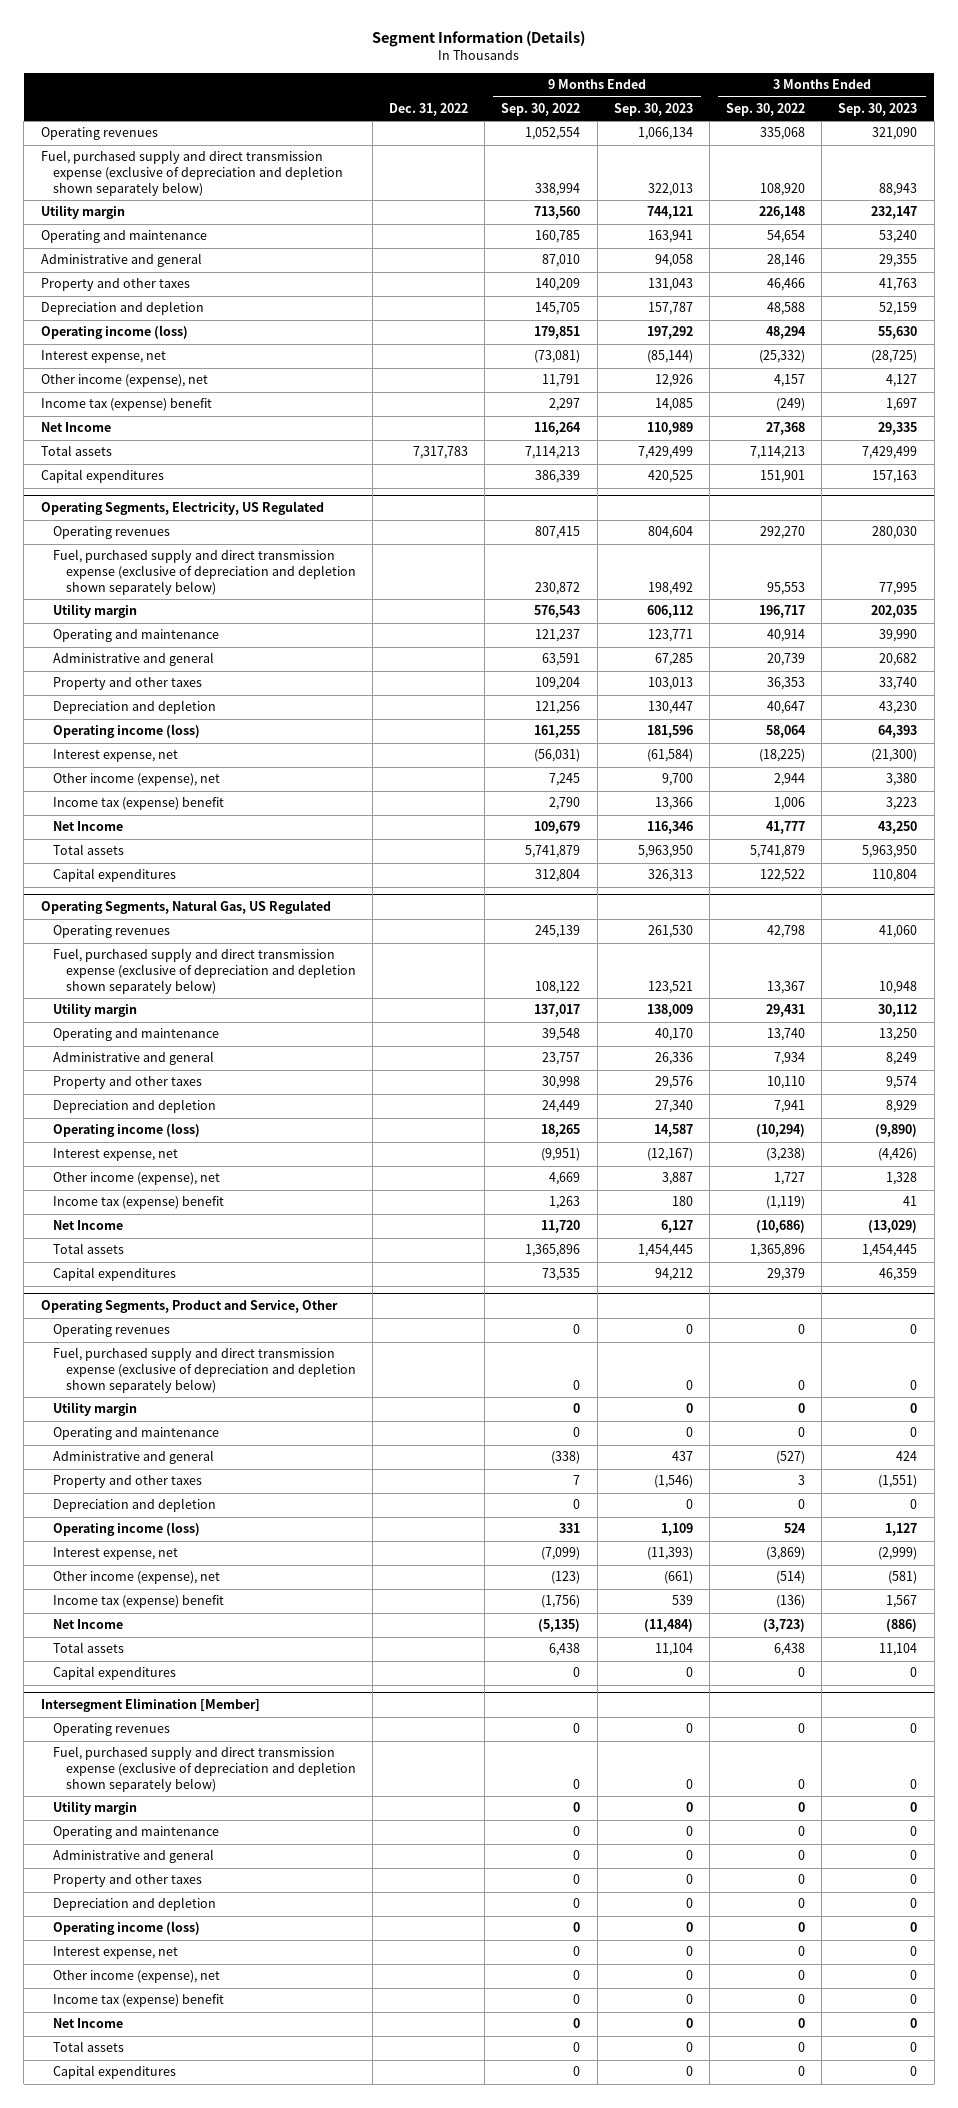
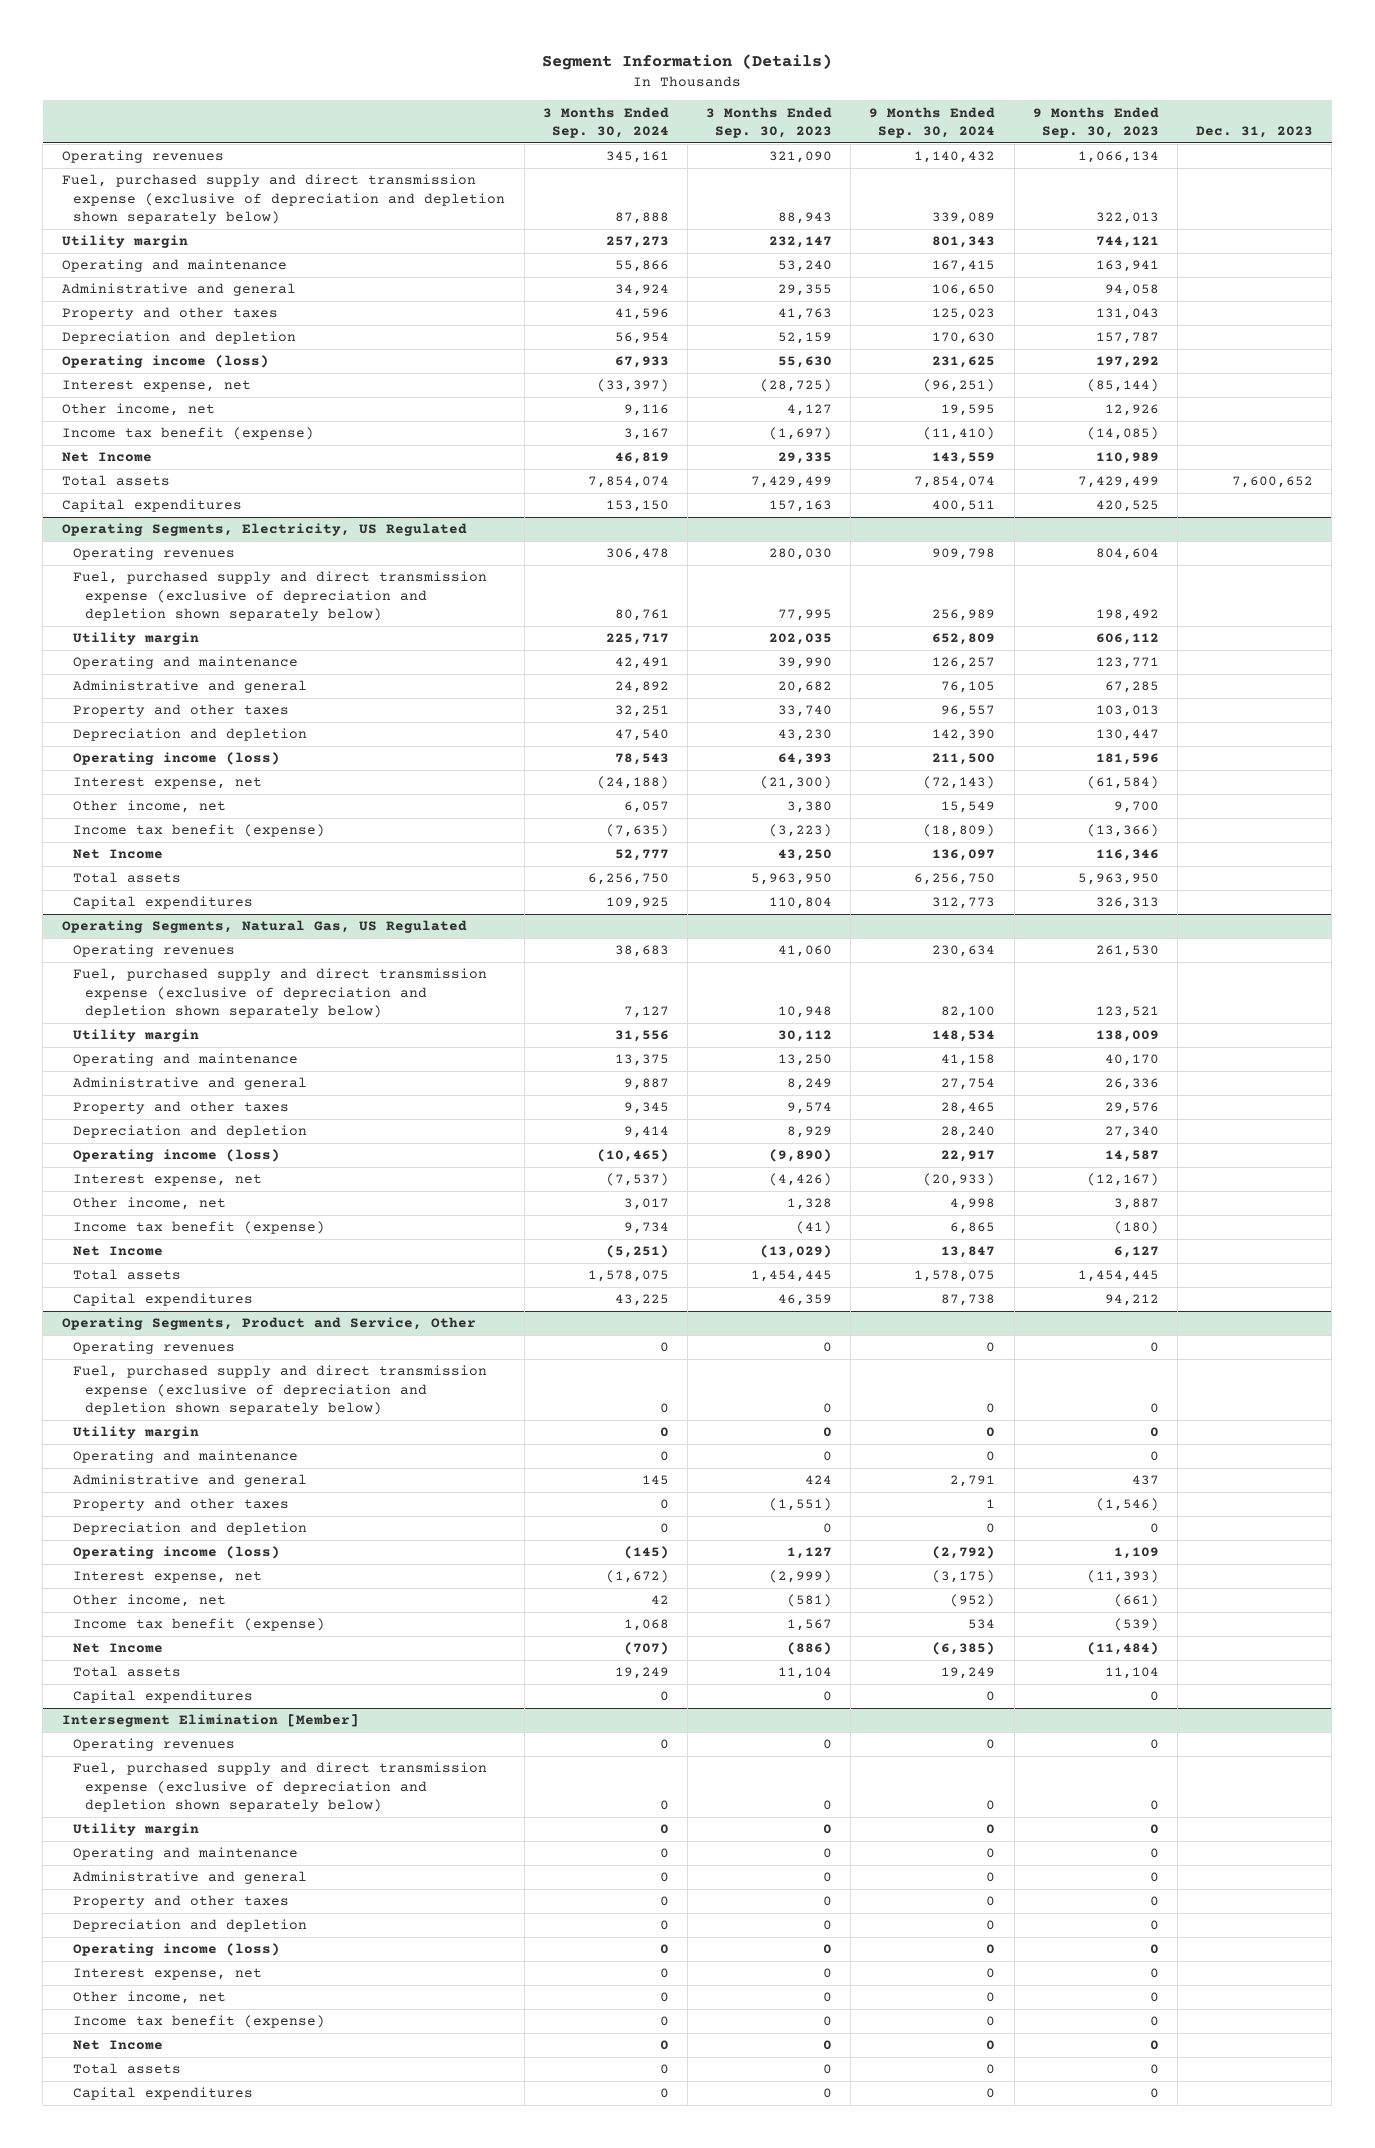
- | Dec. 31, 2022 | 9 Months Ended Sep. 30, 2022 | 9 Months Ended Sep. 30, 2023 | 3 Months Ended Sep. 30, 2022 | 3 Months Ended Sep. 30, 2023
+ | 3 Months Ended Sep. 30, 2024 | 3 Months Ended Sep. 30, 2023 | 9 Months Ended Sep. 30, 2024 | 9 Months Ended Sep. 30, 2023 | Dec. 31, 2023
- Other income (expense), net | | 11,791 | 12,926 | 4,157 | 4,127
- Income tax (expense) benefit | | 2,297 | 14,085 | (249) | 1,697
+ Other income, net | 9,116 | 4,127 | 19,595 | 12,926 |
+ Income tax benefit (expense) | 3,167 | (1,697) | (11,410) | (14,085) |
@ Operating Segments, Electricity, US Regulated
- Other income (expense), net | | 7,245 | 9,700 | 2,944 | 3,380
- Income tax (expense) benefit | | 2,790 | 13,366 | 1,006 | 3,223
+ Other income, net | 6,057 | 3,380 | 15,549 | 9,700 |
+ Income tax benefit (expense) | (7,635) | (3,223) | (18,809) | (13,366) |
@ Operating Segments, Natural Gas, US Regulated
- Other income (expense), net | | 4,669 | 3,887 | 1,727 | 1,328
- Income tax (expense) benefit | | 1,263 | 180 | (1,119) | 41
+ Other income, net | 3,017 | 1,328 | 4,998 | 3,887 |
+ Income tax benefit (expense) | 9,734 | (41) | 6,865 | (180) |
@ Operating Segments, Product and Service, Other
- Other income (expense), net | | (123) | (661) | (514) | (581)
- Income tax (expense) benefit | | (1,756) | 539 | (136) | 1,567
+ Other income, net | 42 | (581) | (952) | (661) |
+ Income tax benefit (expense) | 1,068 | 1,567 | 534 | (539) |
@ Intersegment Elimination [Member]
- Other income (expense), net | | 0 | 0 | 0 | 0
- Income tax (expense) benefit | | 0 | 0 | 0 | 0
+ Other income, net | 0 | 0 | 0 | 0 |
+ Income tax benefit (expense) | 0 | 0 | 0 | 0 |

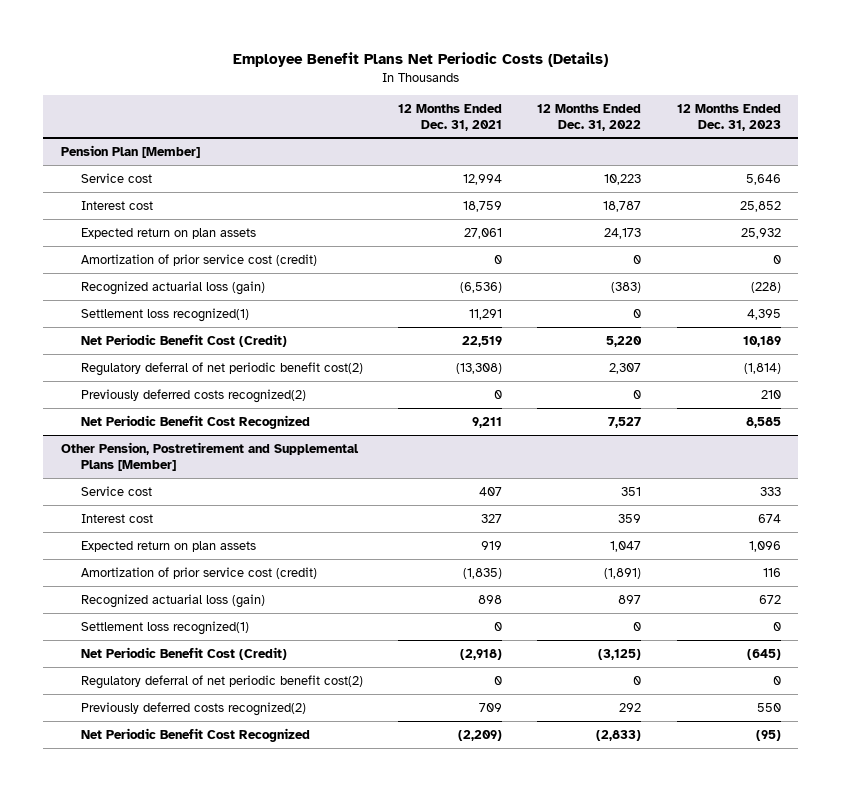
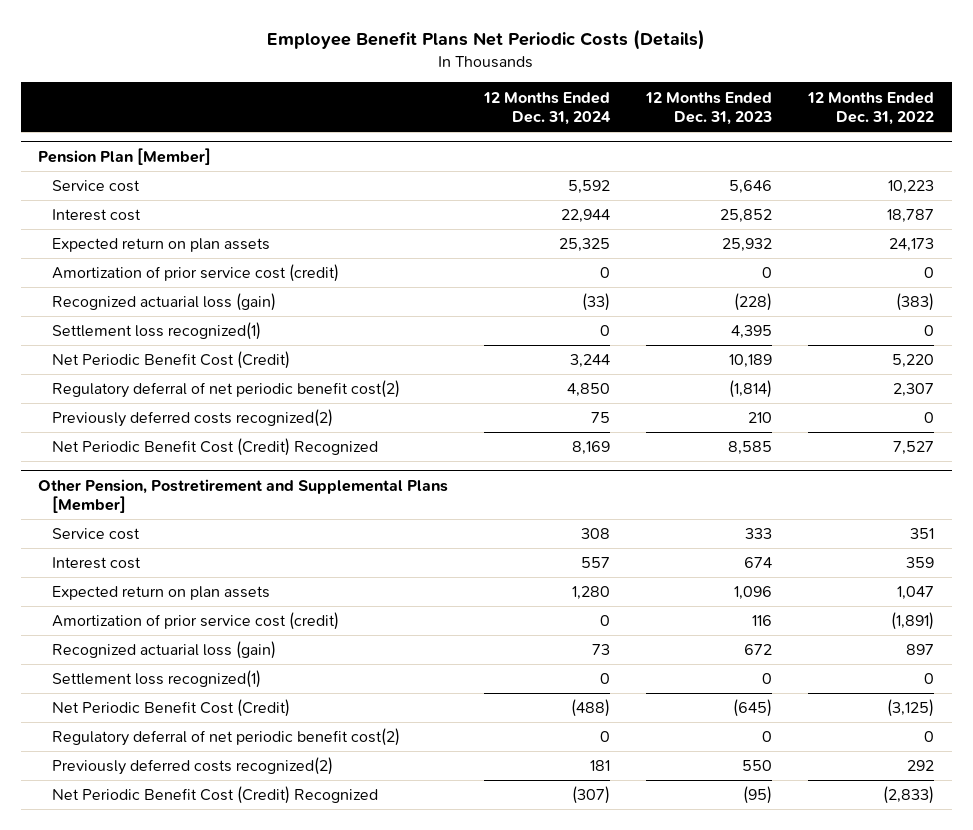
- | 12 Months Ended Dec. 31, 2021 | 12 Months Ended Dec. 31, 2022 | 12 Months Ended Dec. 31, 2023
+ | 12 Months Ended Dec. 31, 2024 | 12 Months Ended Dec. 31, 2023 | 12 Months Ended Dec. 31, 2022
@ Pension Plan [Member]
- Net Periodic Benefit Cost Recognized | 9,211 | 7,527 | 8,585
+ Net Periodic Benefit Cost (Credit) Recognized | 8,169 | 8,585 | 7,527
@ Other Pension, Postretirement and Supplemental Plans [Member]
- Net Periodic Benefit Cost Recognized | (2,209) | (2,833) | (95)
+ Net Periodic Benefit Cost (Credit) Recognized | (307) | (95) | (2,833)

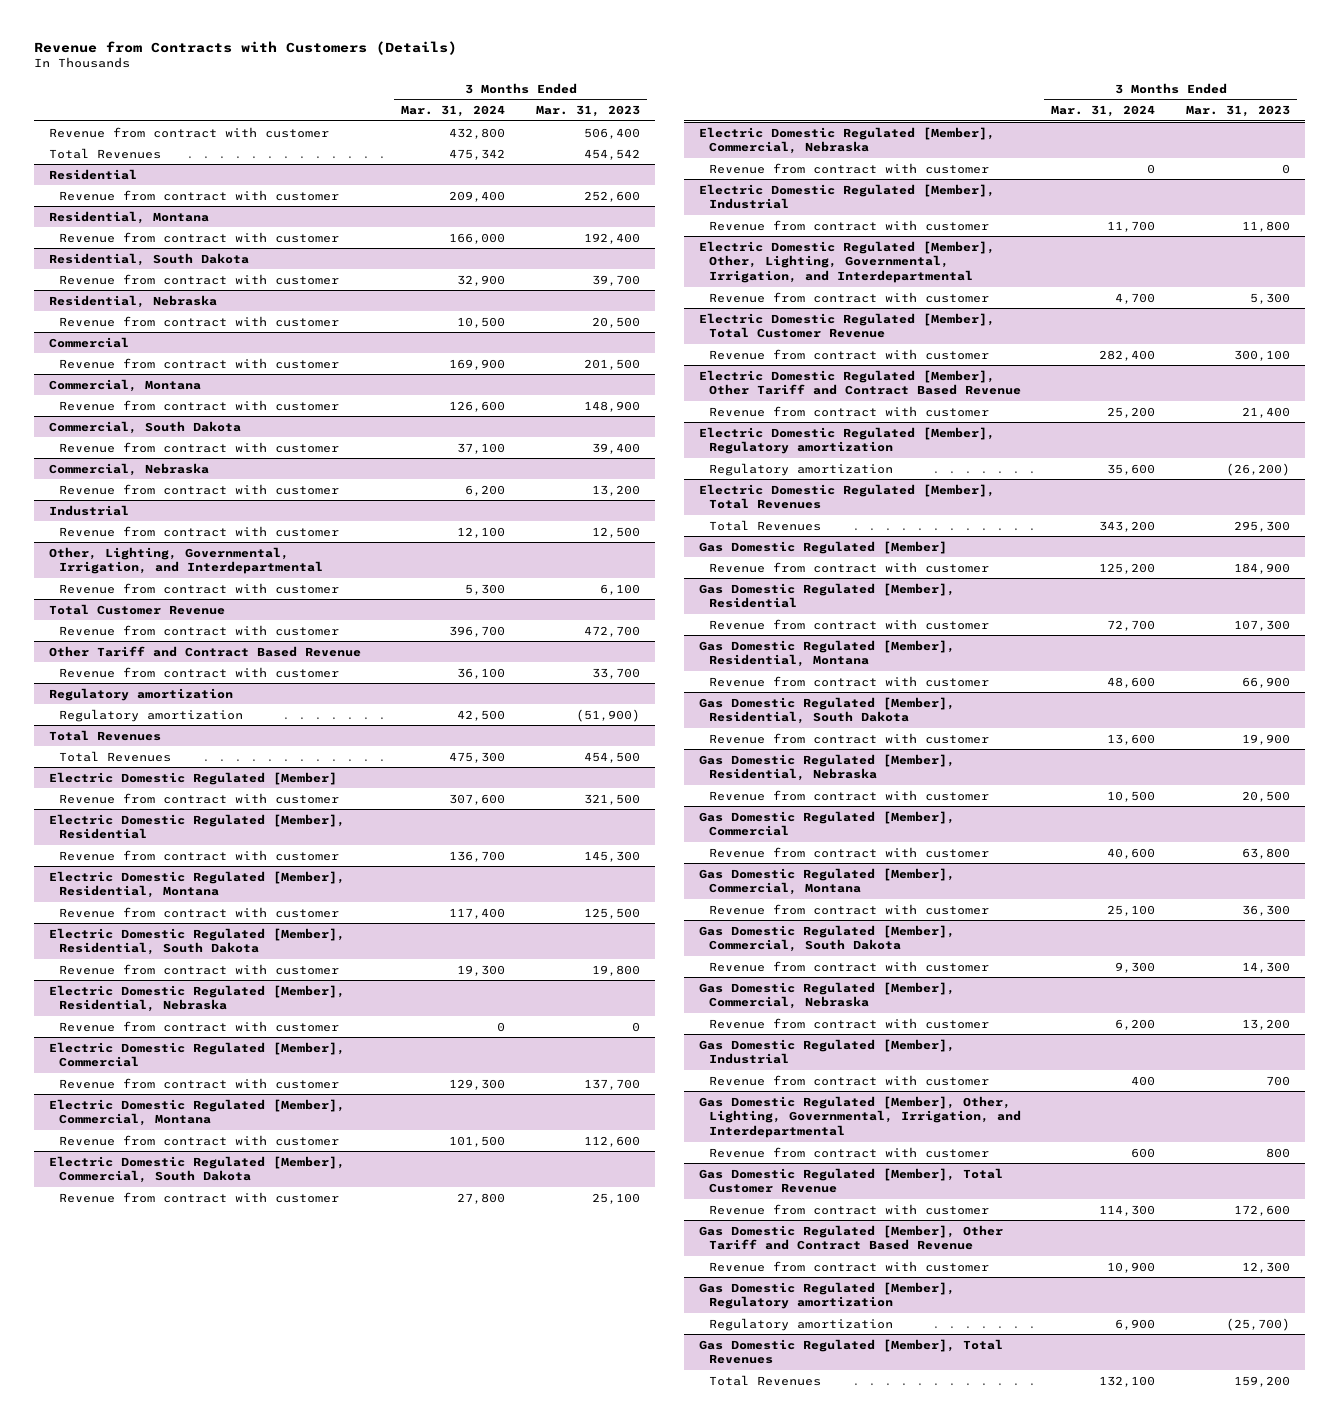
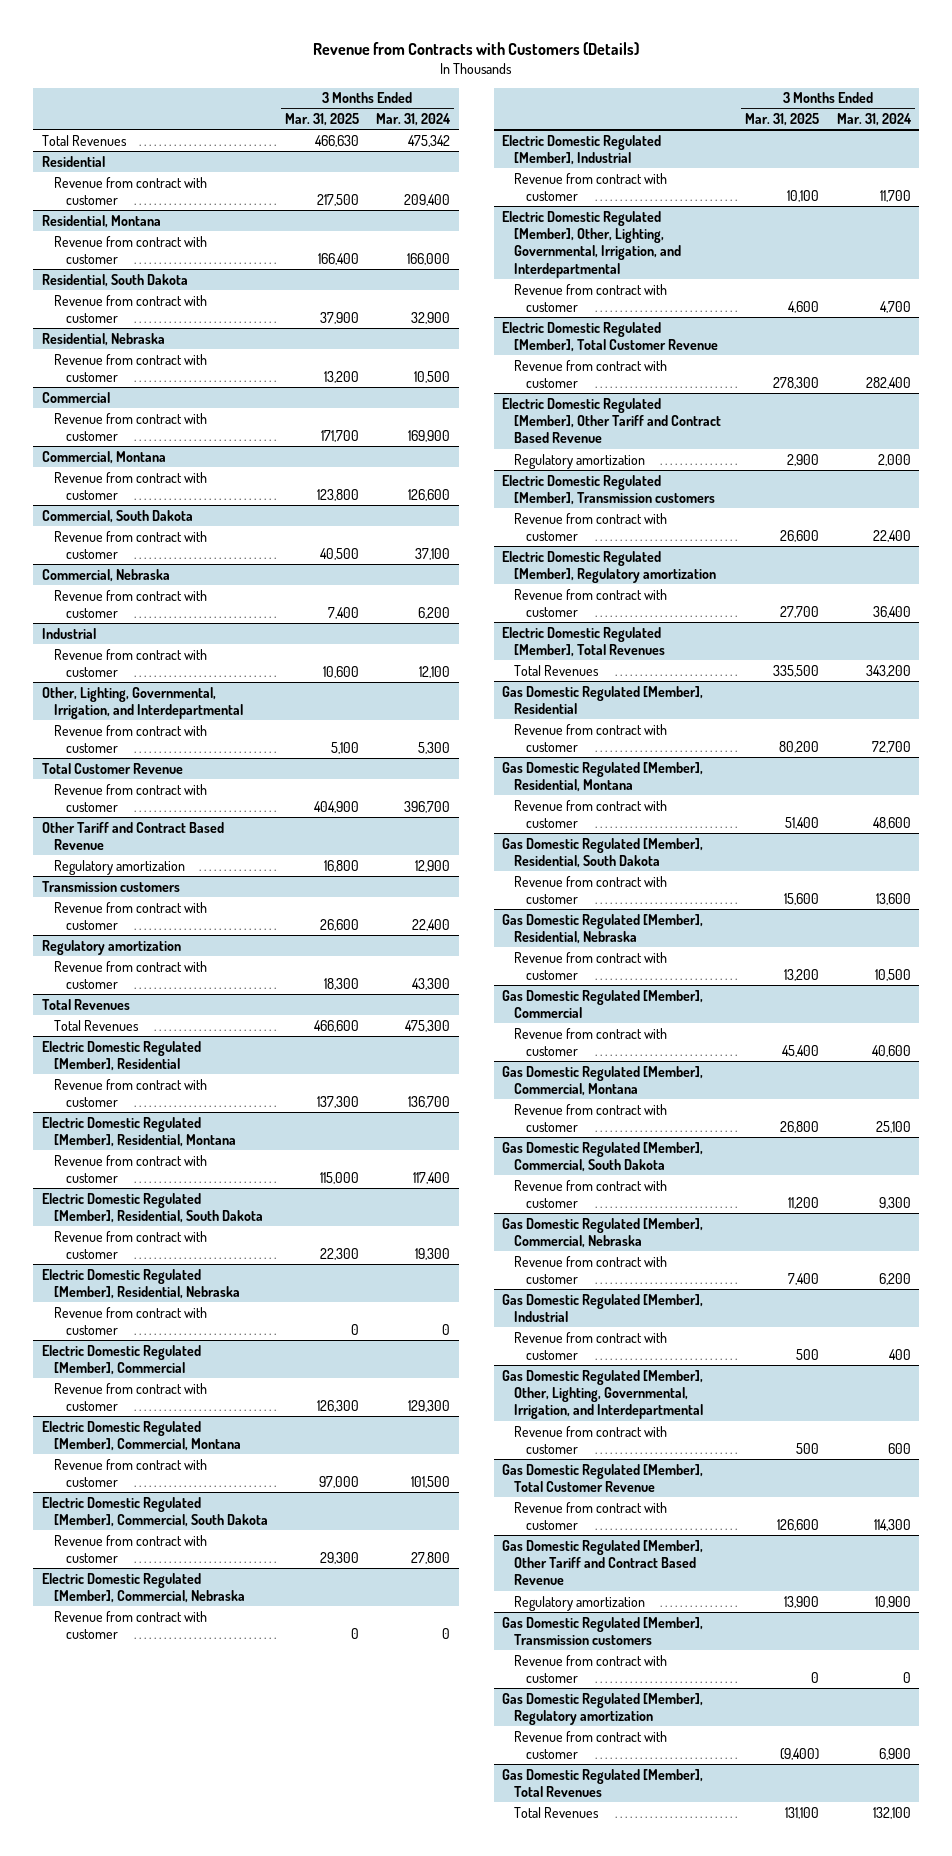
- | 3 Months Ended Mar. 31, 2024 | 3 Months Ended Mar. 31, 2023
+ | 3 Months Ended Mar. 31, 2025 | 3 Months Ended Mar. 31, 2024
- Revenue from contract with customer | 432,800 | 506,400
@ Other Tariff and Contract Based Revenue
- Revenue from contract with customer | 36,100 | 33,700
+ Regulatory amortization | 16,800 | 12,900
+ Transmission customers
+ Revenue from contract with customer | 26,600 | 22,400
@ Regulatory amortization
- Regulatory amortization | 42,500 | (51,900)
+ Revenue from contract with customer | 18,300 | 43,300
- Electric Domestic Regulated [Member]
- Revenue from contract with customer | 307,600 | 321,500
@ Electric Domestic Regulated [Member], Other Tariff and Contract Based Revenue
- Revenue from contract with customer | 25,200 | 21,400
+ Regulatory amortization | 2,900 | 2,000
+ Electric Domestic Regulated [Member], Transmission customers
+ Revenue from contract with customer | 26,600 | 22,400
@ Electric Domestic Regulated [Member], Regulatory amortization
- Regulatory amortization | 35,600 | (26,200)
+ Revenue from contract with customer | 27,700 | 36,400
- Gas Domestic Regulated [Member]
- Revenue from contract with customer | 125,200 | 184,900
@ Gas Domestic Regulated [Member], Other Tariff and Contract Based Revenue
- Revenue from contract with customer | 10,900 | 12,300
+ Regulatory amortization | 13,900 | 10,900
+ Gas Domestic Regulated [Member], Transmission customers
+ Revenue from contract with customer | 0 | 0
@ Gas Domestic Regulated [Member], Regulatory amortization
- Regulatory amortization | 6,900 | (25,700)
+ Revenue from contract with customer | (9,400) | 6,900

